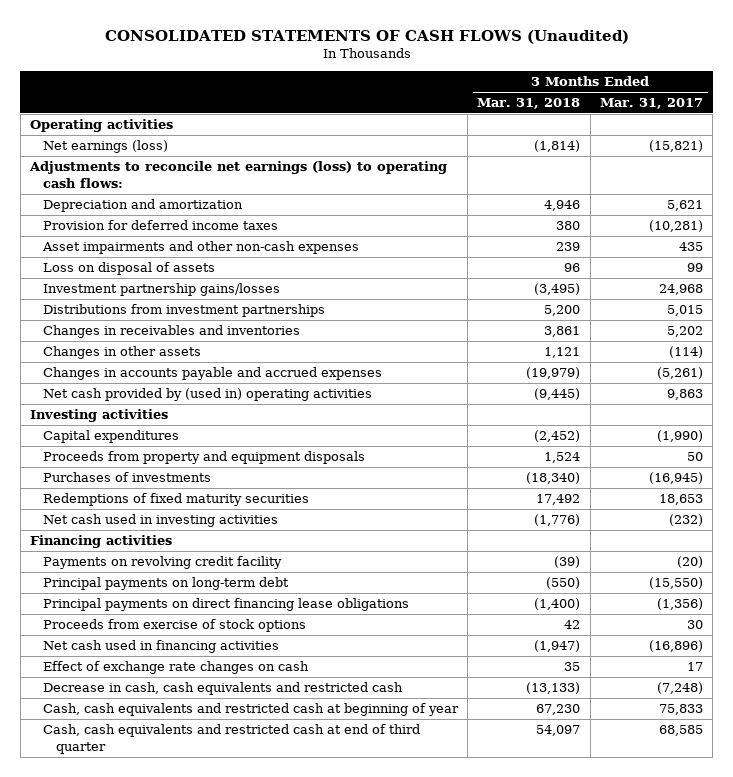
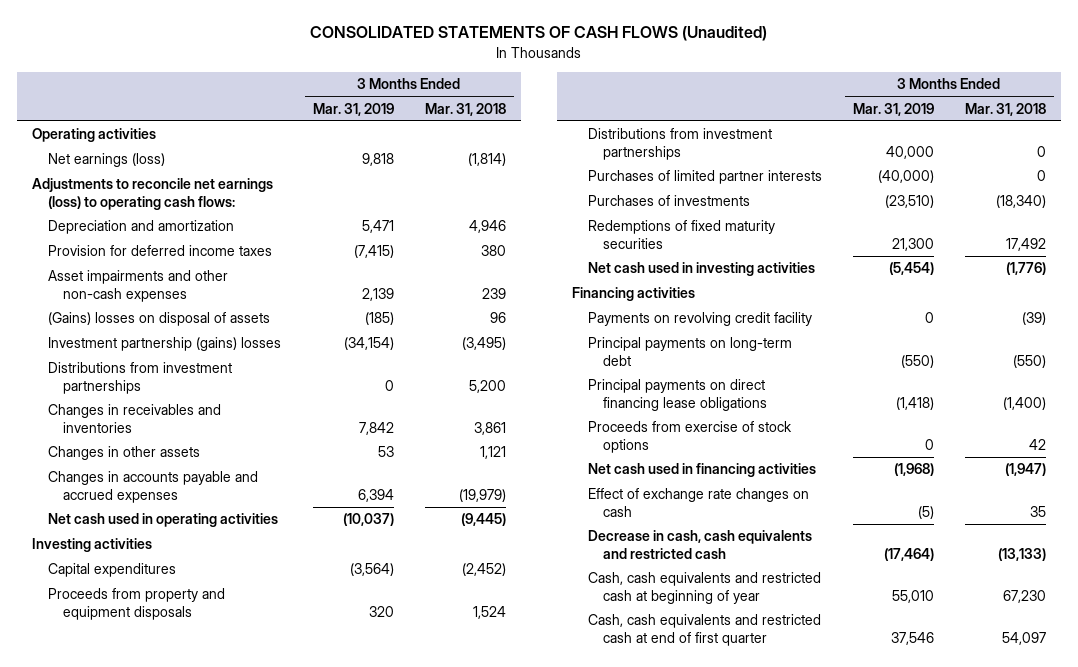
- | 3 Months Ended Mar. 31, 2018 | 3 Months Ended Mar. 31, 2017
+ | 3 Months Ended Mar. 31, 2019 | 3 Months Ended Mar. 31, 2018
- Loss on disposal of assets | 96 | 99
- Investment partnership gains/losses | (3,495) | 24,968
+ (Gains) losses on disposal of assets | (185) | 96
+ Investment partnership (gains) losses | (34,154) | (3,495)
- Net cash provided by (used in) operating activities | (9,445) | 9,863
+ Net cash used in operating activities | (10,037) | (9,445)
+ Distributions from investment partnerships | 40,000 | 0
+ Purchases of limited partner interests | (40,000) | 0
- Cash, cash equivalents and restricted cash at end of third quarter | 54,097 | 68,585
+ Cash, cash equivalents and restricted cash at end of first quarter | 37,546 | 54,097

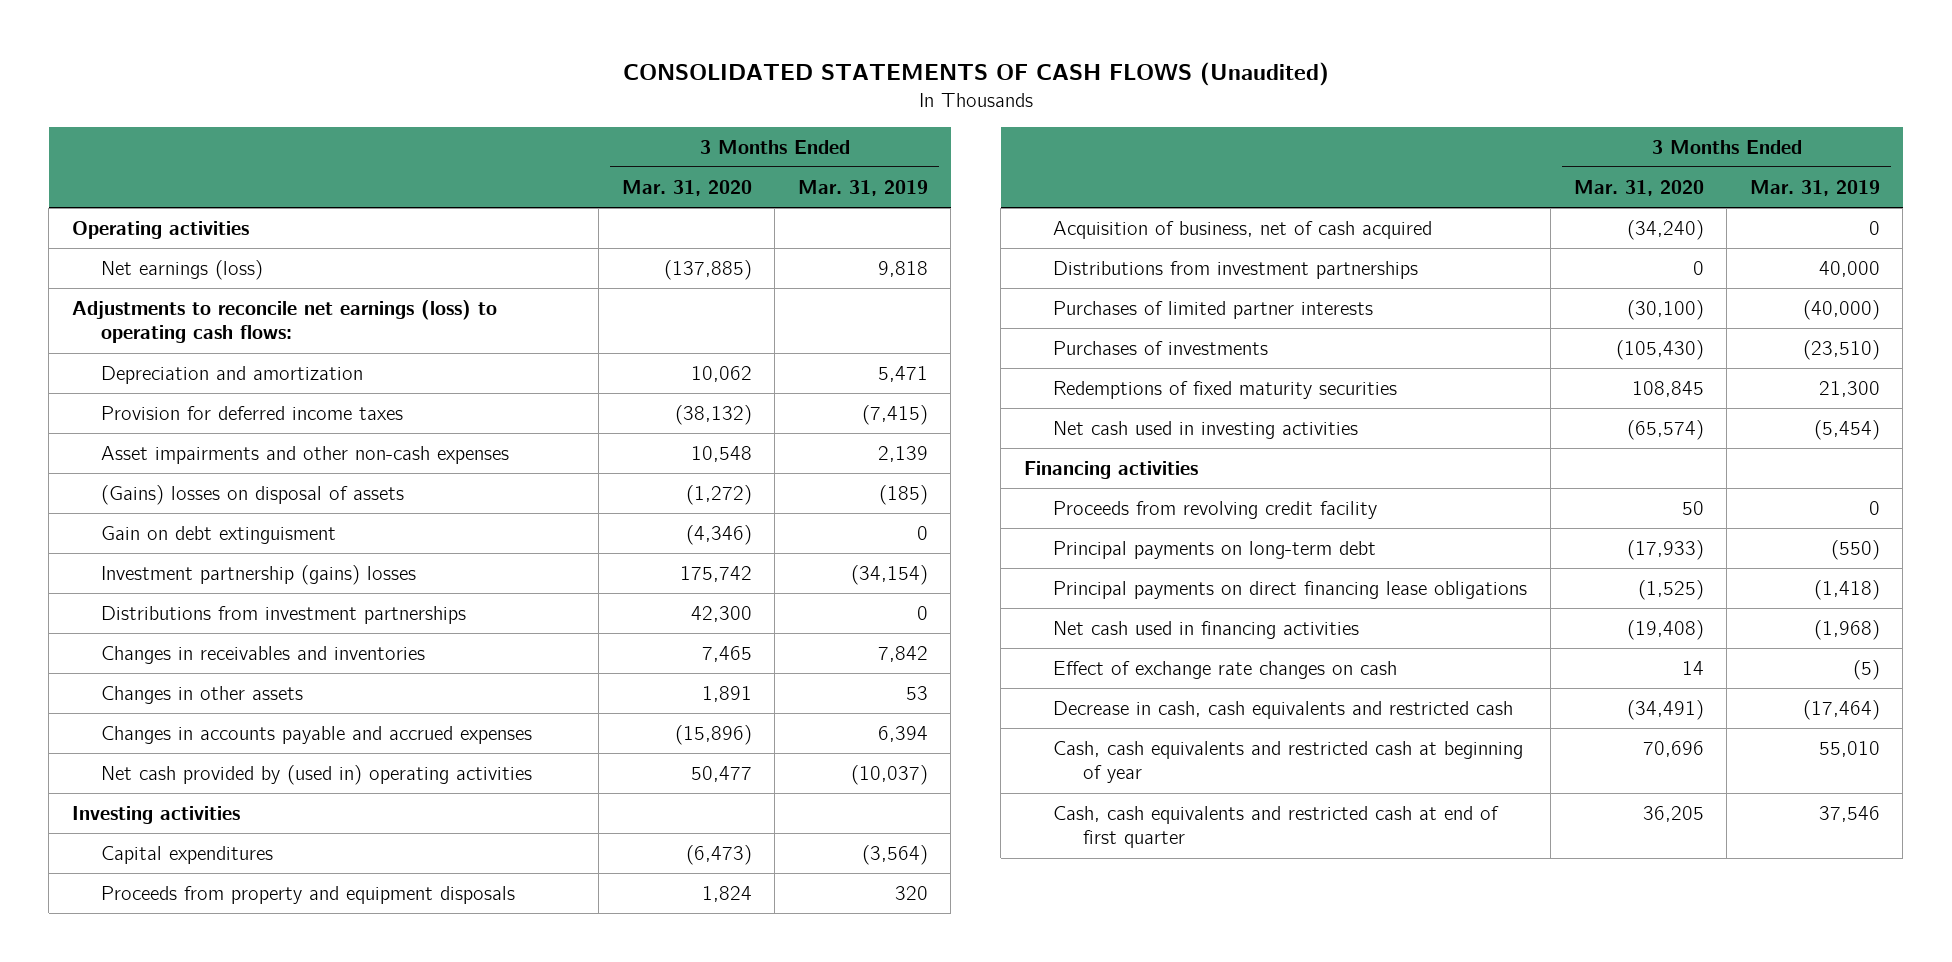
- | 3 Months Ended Mar. 31, 2019 | 3 Months Ended Mar. 31, 2018
+ | 3 Months Ended Mar. 31, 2020 | 3 Months Ended Mar. 31, 2019
+ Gain on debt extinguisment | (4,346) | 0
- Net cash used in operating activities | (10,037) | (9,445)
+ Net cash provided by (used in) operating activities | 50,477 | (10,037)
+ Acquisition of business, net of cash acquired | (34,240) | 0
- Payments on revolving credit facility | 0 | (39)
+ Proceeds from revolving credit facility | 50 | 0
- Proceeds from exercise of stock options | 0 | 42

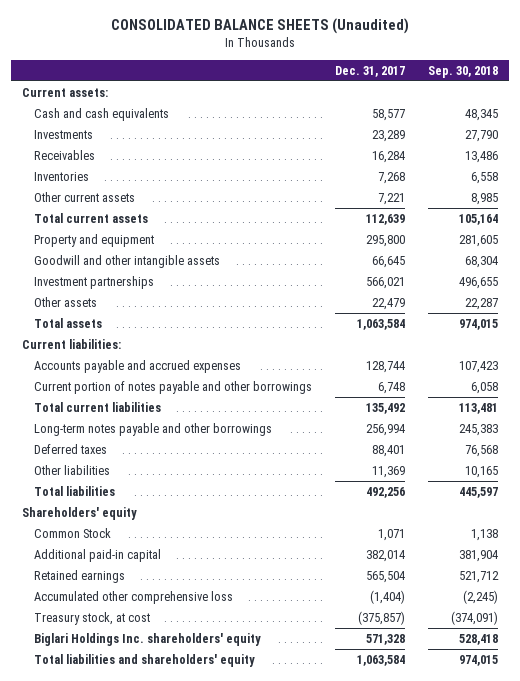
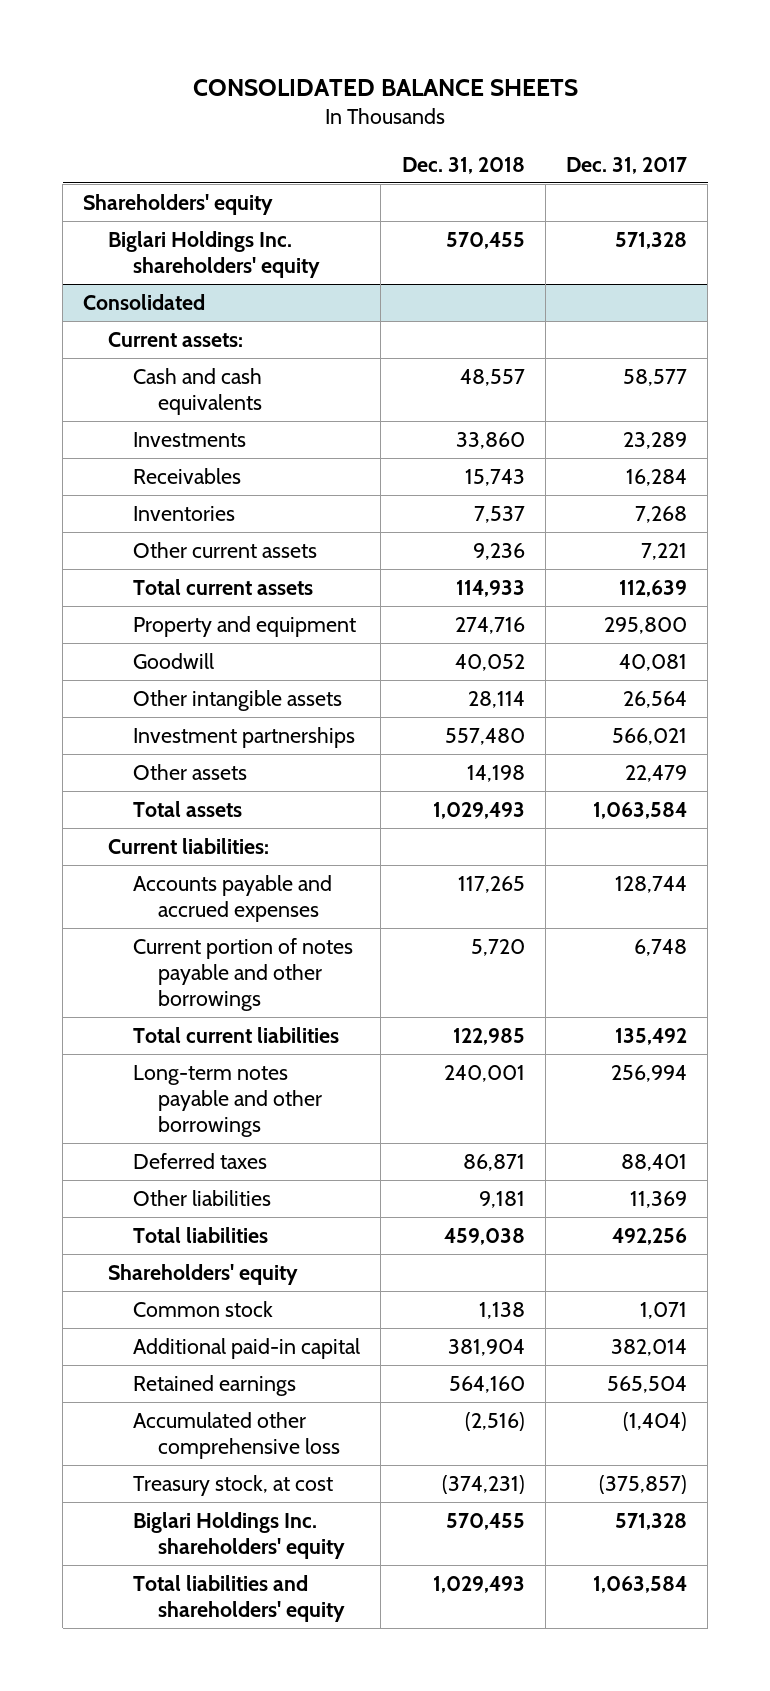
- CONSOLIDATED BALANCE SHEETS (Unaudited)
+ CONSOLIDATED BALANCE SHEETS
- | Dec. 31, 2017 | Sep. 30, 2018
+ | Dec. 31, 2018 | Dec. 31, 2017
+ Shareholders' equity
+ Biglari Holdings Inc. shareholders' equity | 570,455 | 571,328
+ Consolidated
- Goodwill and other intangible assets | 66,645 | 68,304
+ Goodwill | 40,052 | 40,081
+ Other intangible assets | 28,114 | 26,564
- Common Stock | 1,071 | 1,138
+ Common stock | 1,138 | 1,071

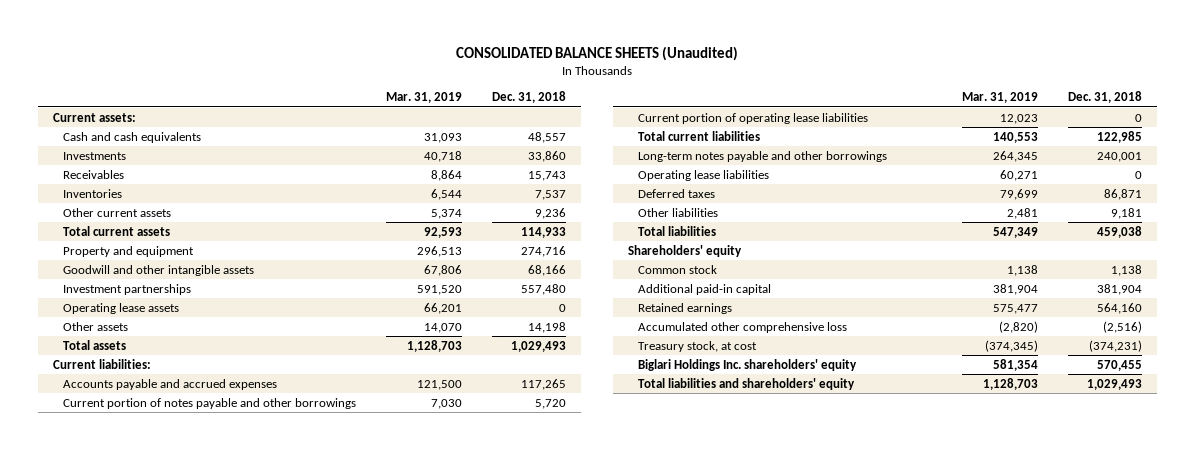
- CONSOLIDATED BALANCE SHEETS
+ CONSOLIDATED BALANCE SHEETS (Unaudited)
- | Dec. 31, 2018 | Dec. 31, 2017
+ | Mar. 31, 2019 | Dec. 31, 2018
- Shareholders' equity
- Biglari Holdings Inc. shareholders' equity | 570,455 | 571,328
- Consolidated
- Goodwill | 40,052 | 40,081
- Other intangible assets | 28,114 | 26,564
+ Goodwill and other intangible assets | 67,806 | 68,166
+ Operating lease assets | 66,201 | 0
+ Current portion of operating lease liabilities | 12,023 | 0
+ Operating lease liabilities | 60,271 | 0

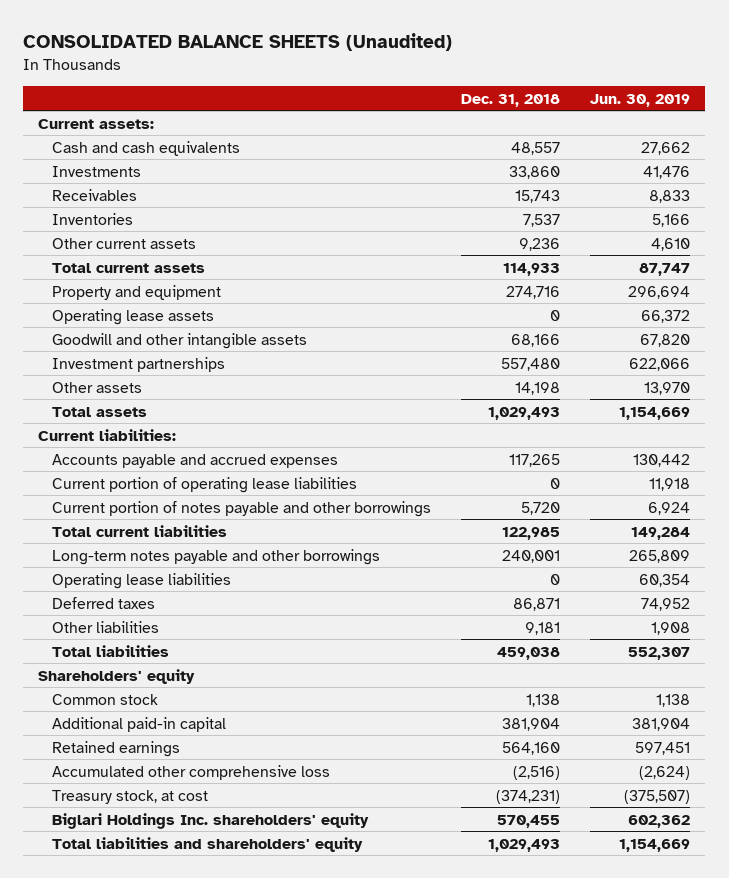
- | Mar. 31, 2019 | Dec. 31, 2018
+ | Dec. 31, 2018 | Jun. 30, 2019
moved up: Operating lease assets | 0 | 66,372
moved down: Current portion of notes payable and other borrowings | 5,720 | 6,924

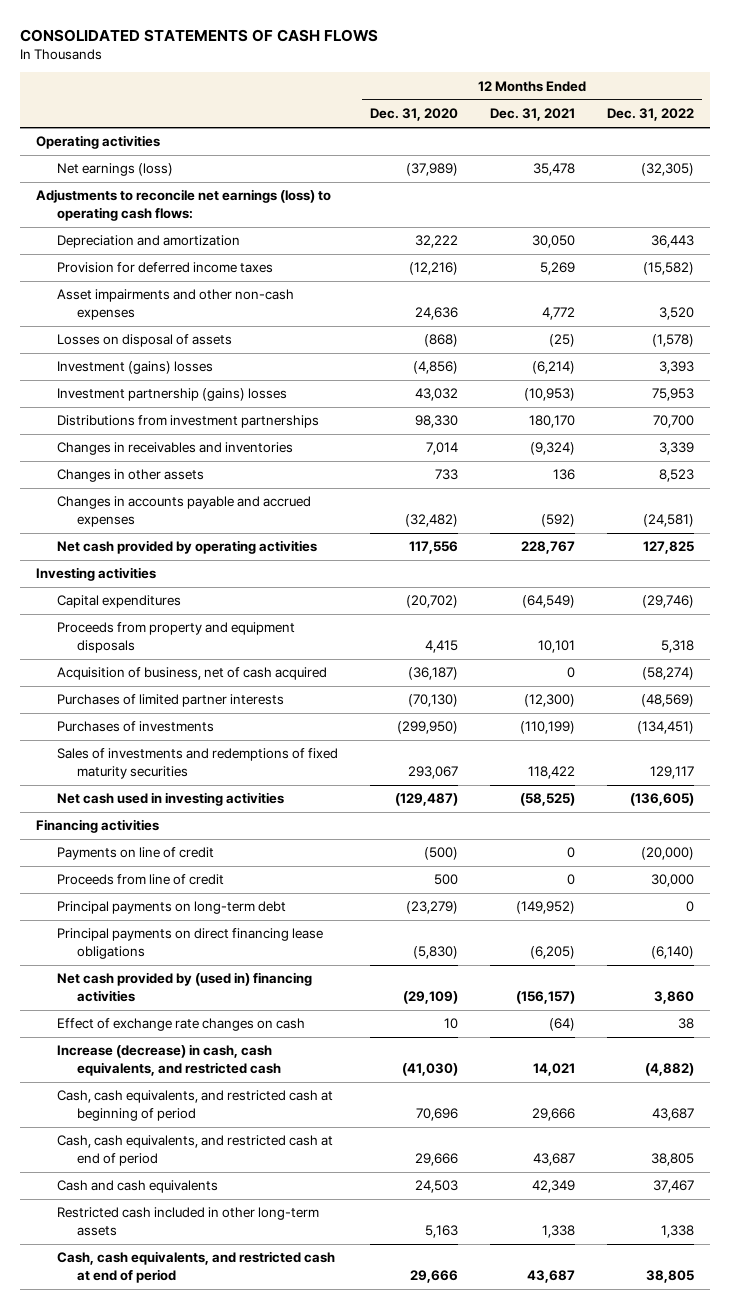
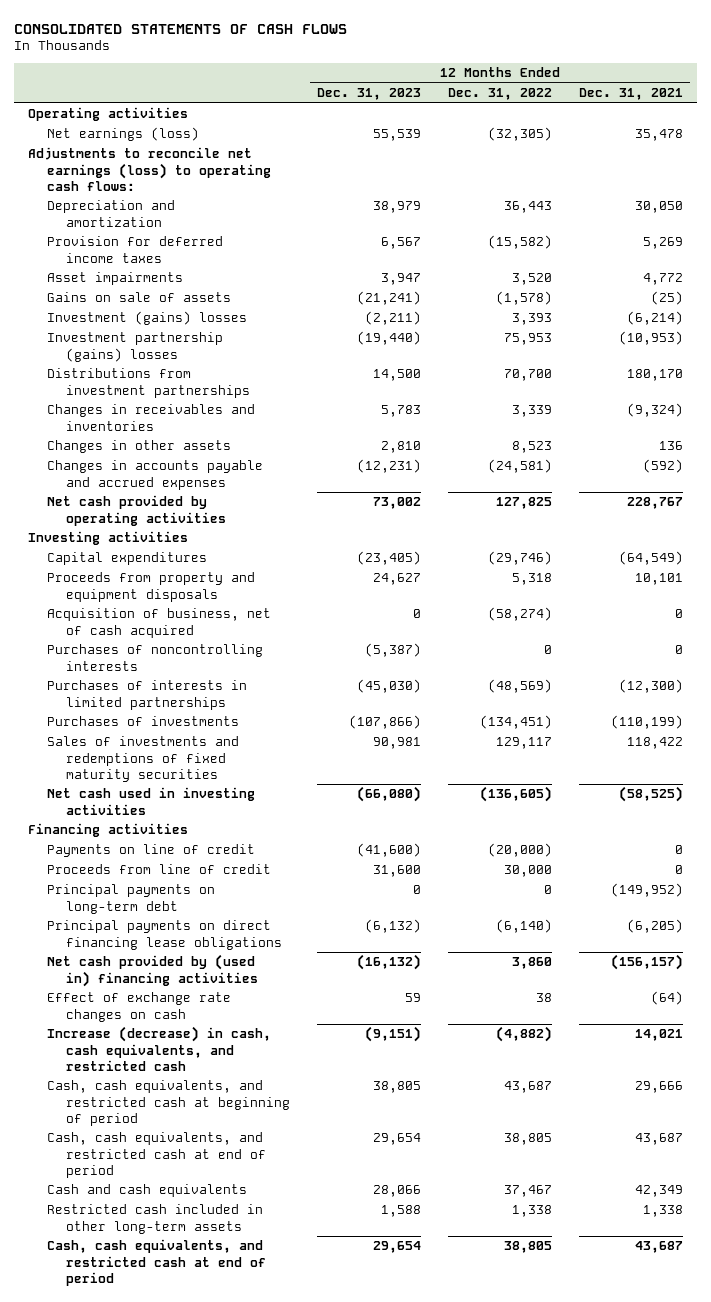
- | 12 Months Ended Dec. 31, 2020 | 12 Months Ended Dec. 31, 2021 | 12 Months Ended Dec. 31, 2022
+ | 12 Months Ended Dec. 31, 2023 | 12 Months Ended Dec. 31, 2022 | 12 Months Ended Dec. 31, 2021
- Asset impairments and other non-cash expenses | 24,636 | 4,772 | 3,520
- Losses on disposal of assets | (868) | (25) | (1,578)
+ Asset impairments | 3,947 | 3,520 | 4,772
+ Gains on sale of assets | (21,241) | (1,578) | (25)
- Purchases of limited partner interests | (70,130) | (12,300) | (48,569)
+ Purchases of noncontrolling interests | (5,387) | 0 | 0
+ Purchases of interests in limited partnerships | (45,030) | (48,569) | (12,300)

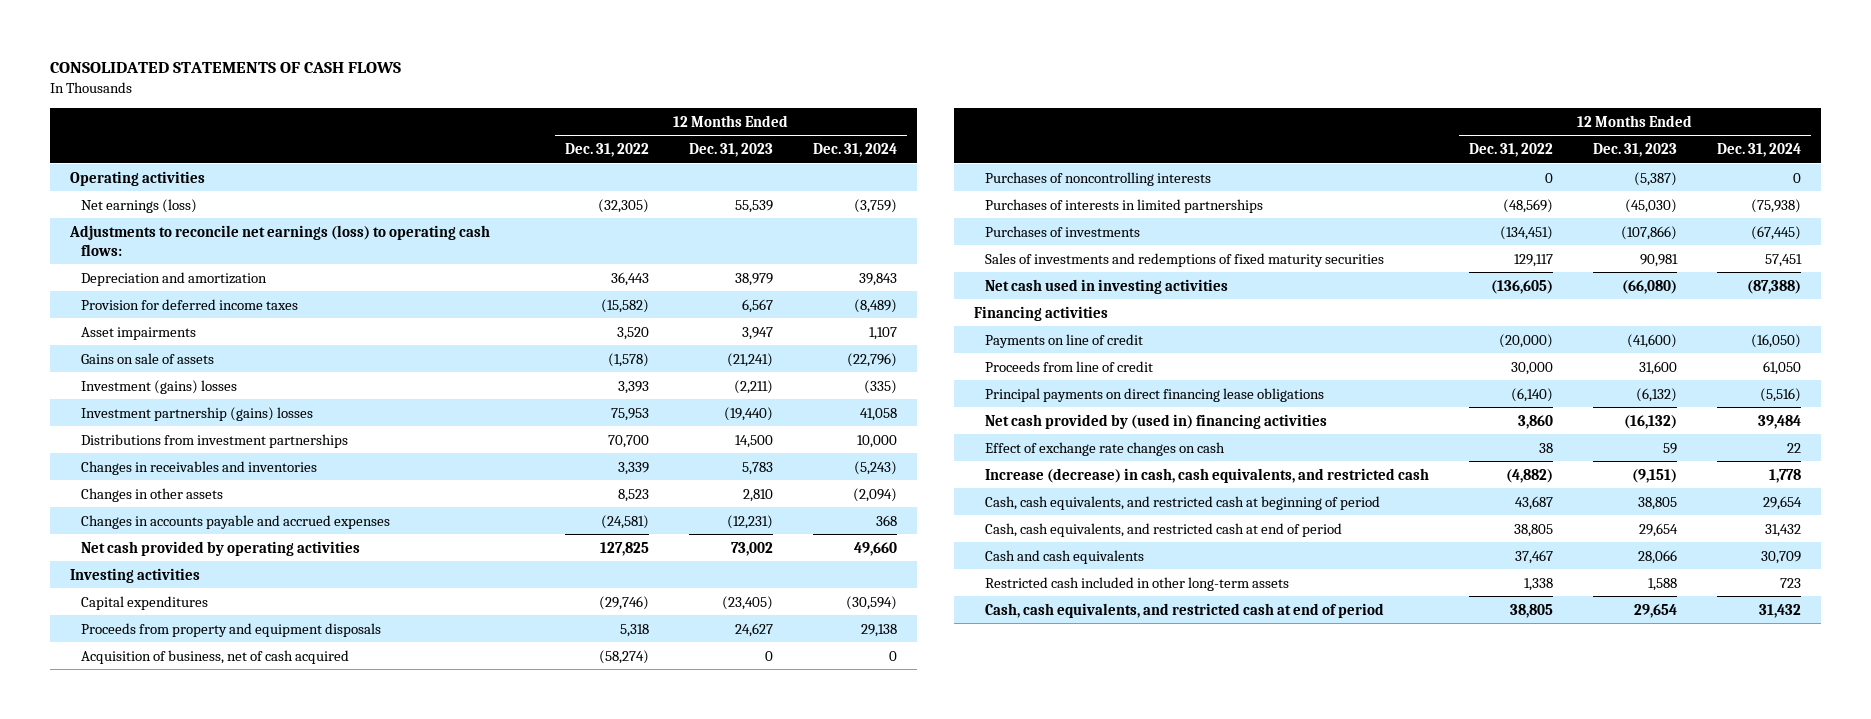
- | 12 Months Ended Dec. 31, 2023 | 12 Months Ended Dec. 31, 2022 | 12 Months Ended Dec. 31, 2021
+ | 12 Months Ended Dec. 31, 2022 | 12 Months Ended Dec. 31, 2023 | 12 Months Ended Dec. 31, 2024
- Principal payments on long-term debt | 0 | 0 | (149,952)

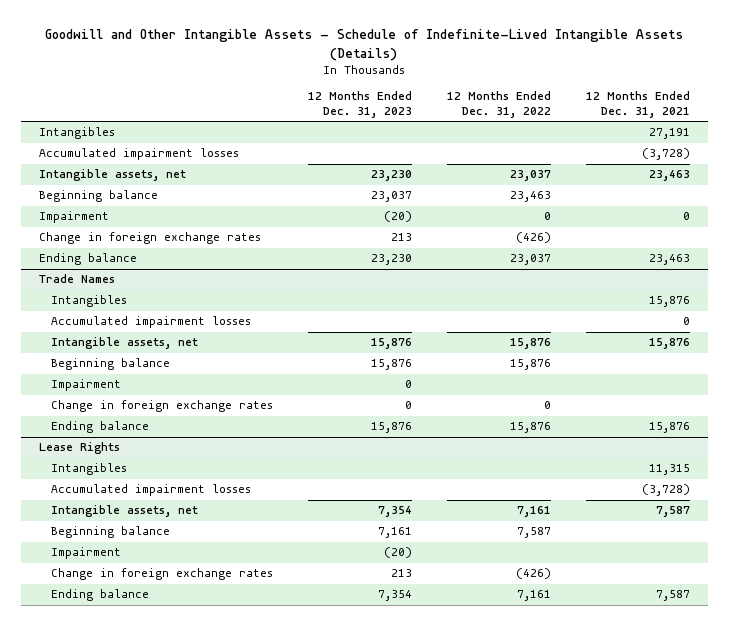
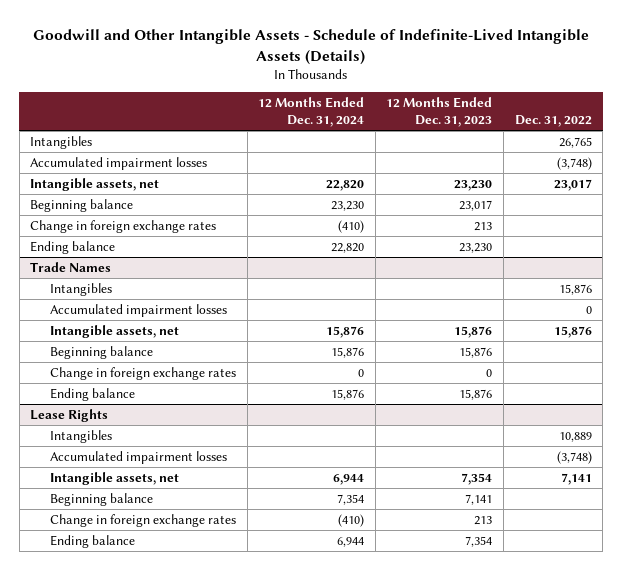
- | 12 Months Ended Dec. 31, 2023 | 12 Months Ended Dec. 31, 2022 | 12 Months Ended Dec. 31, 2021
+ | 12 Months Ended Dec. 31, 2024 | 12 Months Ended Dec. 31, 2023 | Dec. 31, 2022
- Beginning balance | 23,037 | 23,463 |
- Impairment | (20) | 0 | 0
+ Beginning balance | 23,230 | 23,017 |
@ Trade Names
- Impairment | 0 | |
@ Lease Rights
- Beginning balance | 7,161 | 7,587 |
- Impairment | (20) | |
+ Beginning balance | 7,354 | 7,141 |

